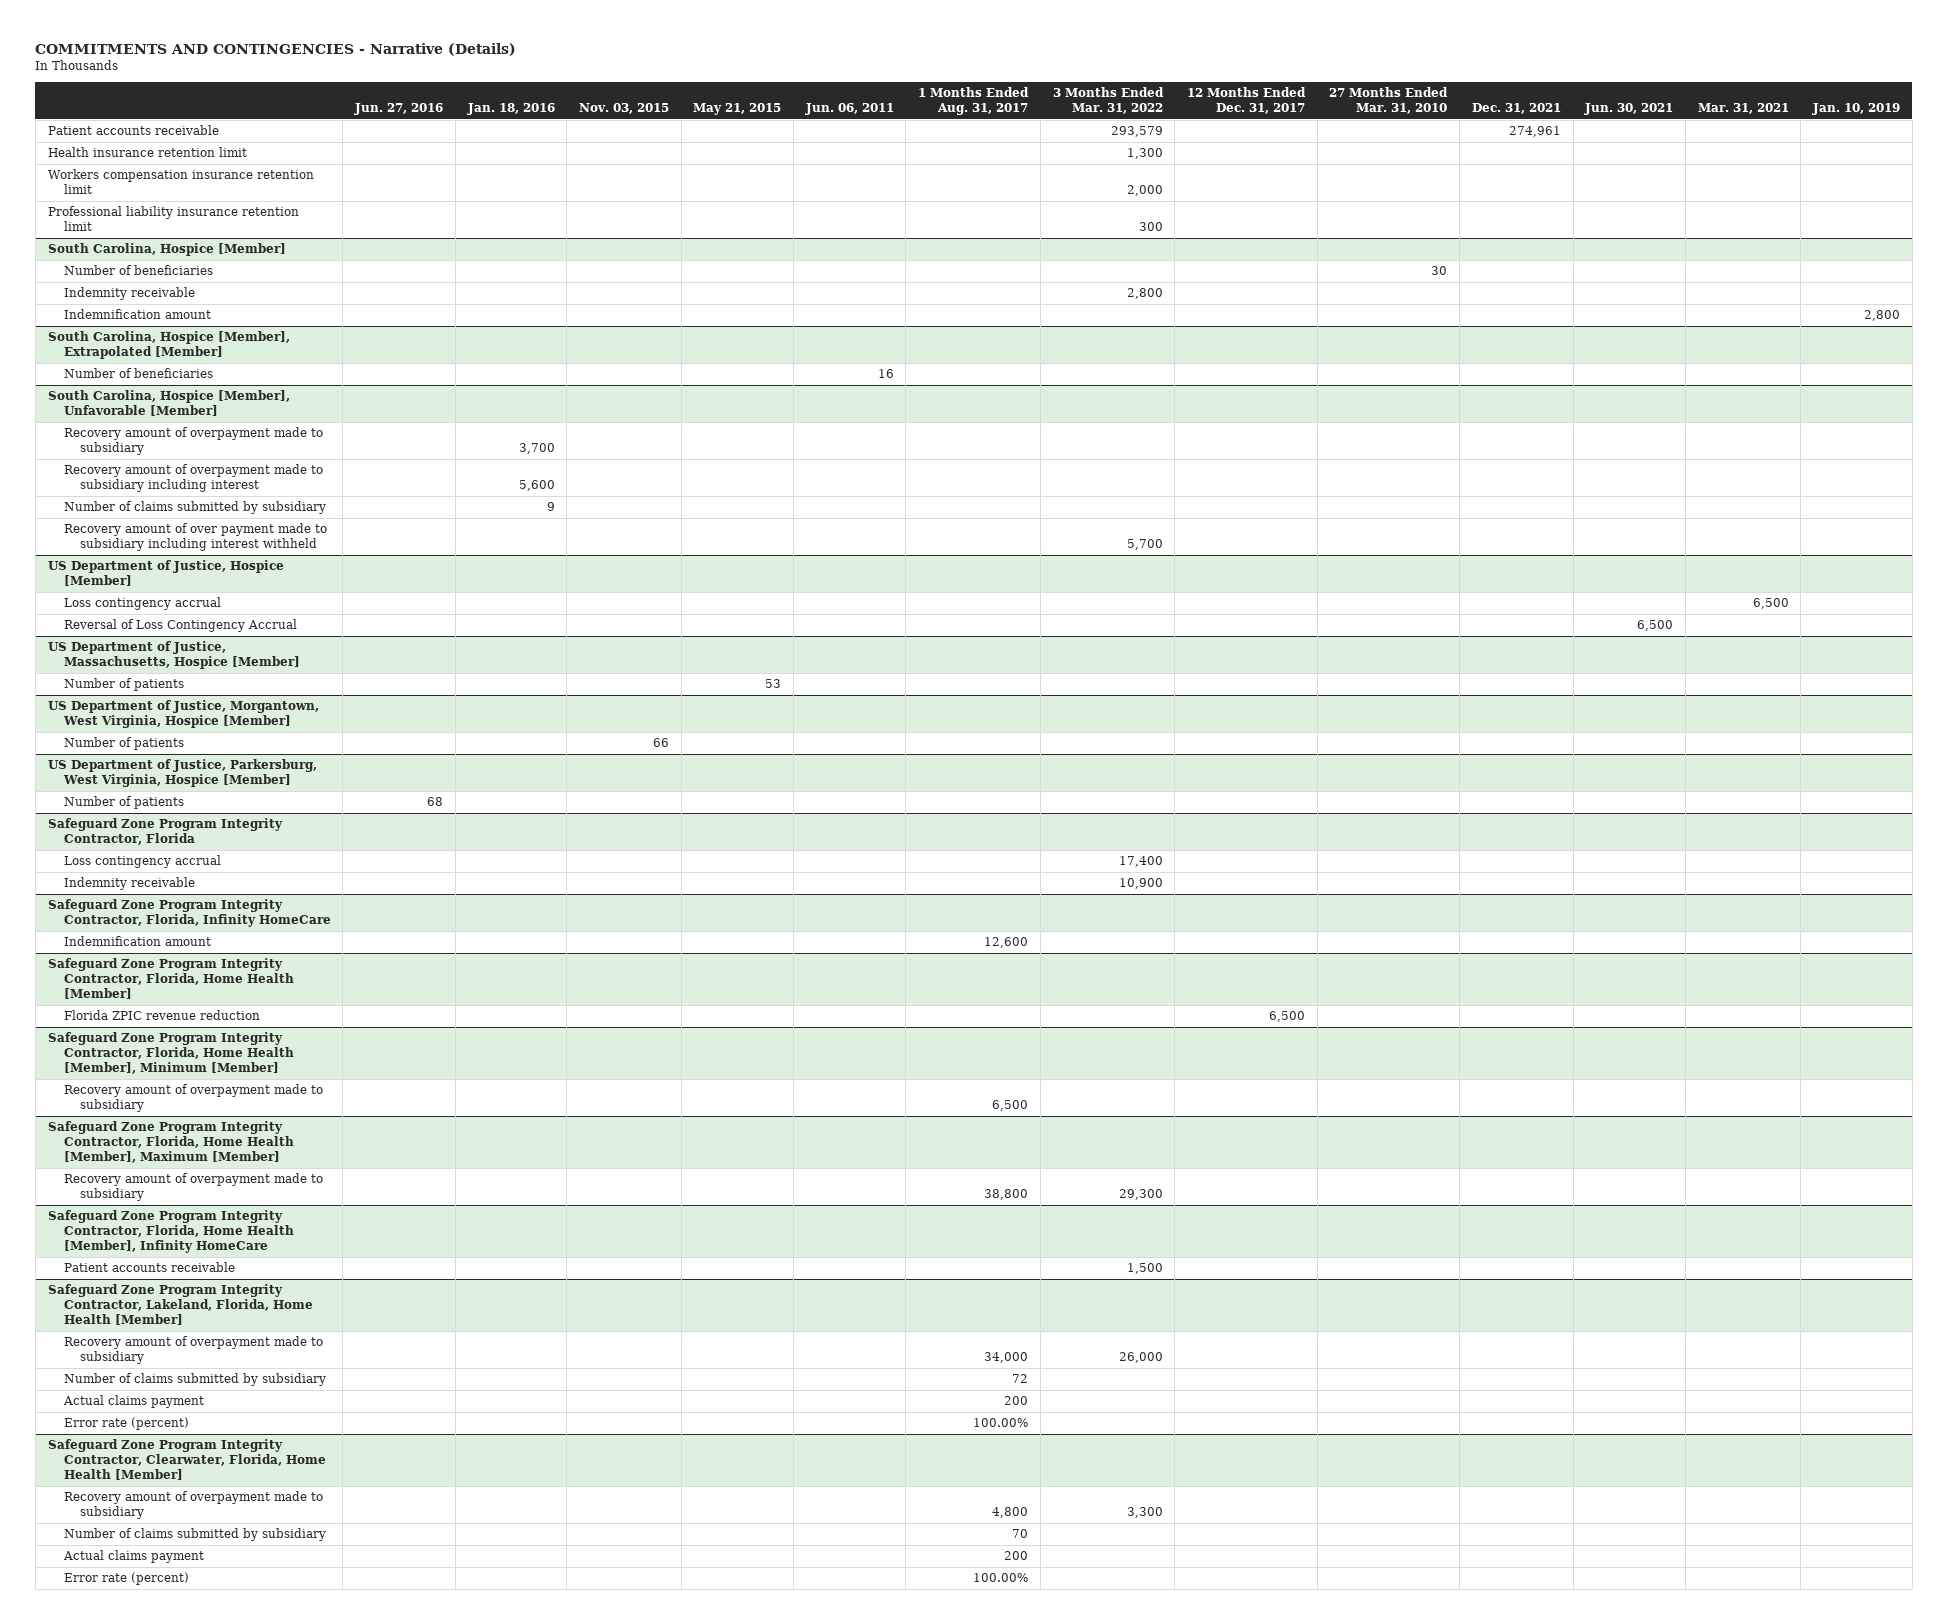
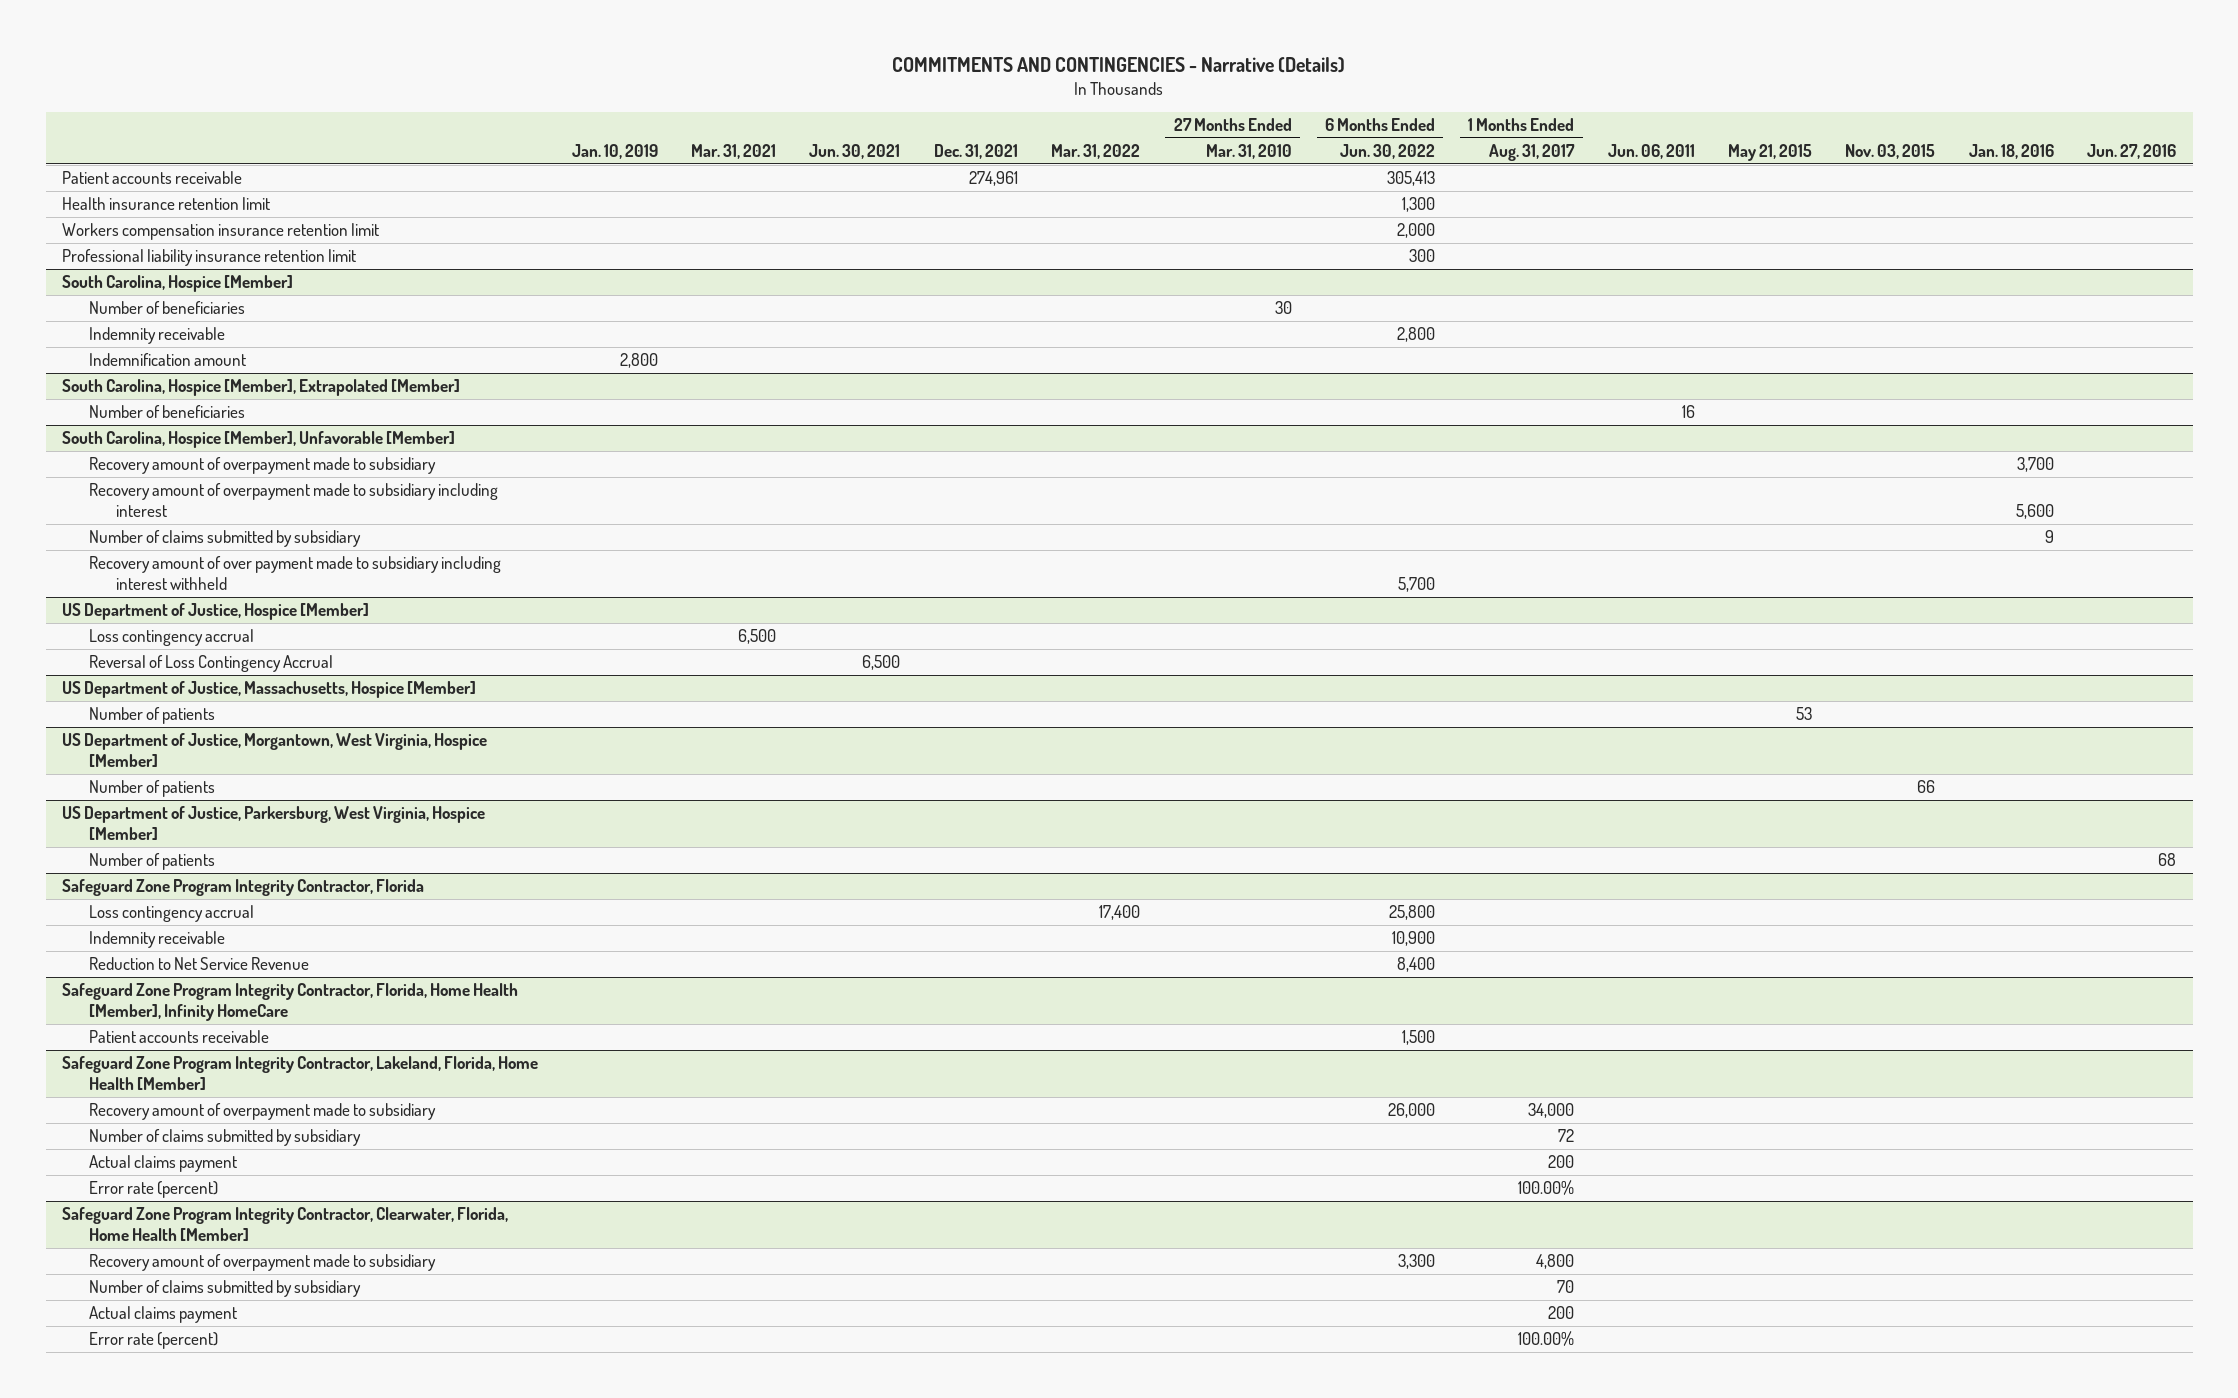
- | Jun. 27, 2016 | Jan. 18, 2016 | Nov. 03, 2015 | May 21, 2015 | Jun. 06, 2011 | 1 Months Ended Aug. 31, 2017 | 3 Months Ended Mar. 31, 2022 | 12 Months Ended Dec. 31, 2017 | 27 Months Ended Mar. 31, 2010 | Dec. 31, 2021 | Jun. 30, 2021 | Mar. 31, 2021 | Jan. 10, 2019
+ | Jan. 10, 2019 | Mar. 31, 2021 | Jun. 30, 2021 | Dec. 31, 2021 | Mar. 31, 2022 | 27 Months Ended Mar. 31, 2010 | 6 Months Ended Jun. 30, 2022 | 1 Months Ended Aug. 31, 2017 | Jun. 06, 2011 | May 21, 2015 | Nov. 03, 2015 | Jan. 18, 2016 | Jun. 27, 2016
- Safeguard Zone Program Integrity Contractor, Florida, Infinity HomeCare
- Indemnification amount | | | | | | 12,600 | | | | | | |
- Safeguard Zone Program Integrity Contractor, Florida, Home Health [Member]
- Florida ZPIC revenue reduction | | | | | | | | 6,500 | | | | |
- Safeguard Zone Program Integrity Contractor, Florida, Home Health [Member], Minimum [Member]
- Recovery amount of overpayment made to subsidiary | | | | | | 6,500 | | | | | | |
- Safeguard Zone Program Integrity Contractor, Florida, Home Health [Member], Maximum [Member]
- Recovery amount of overpayment made to subsidiary | | | | | | 38,800 | 29,300 | | | | | |
@ Safeguard Zone Program Integrity Contractor, Florida
+ Reduction to Net Service Revenue | | | | | | | 8,400 | | | | | |

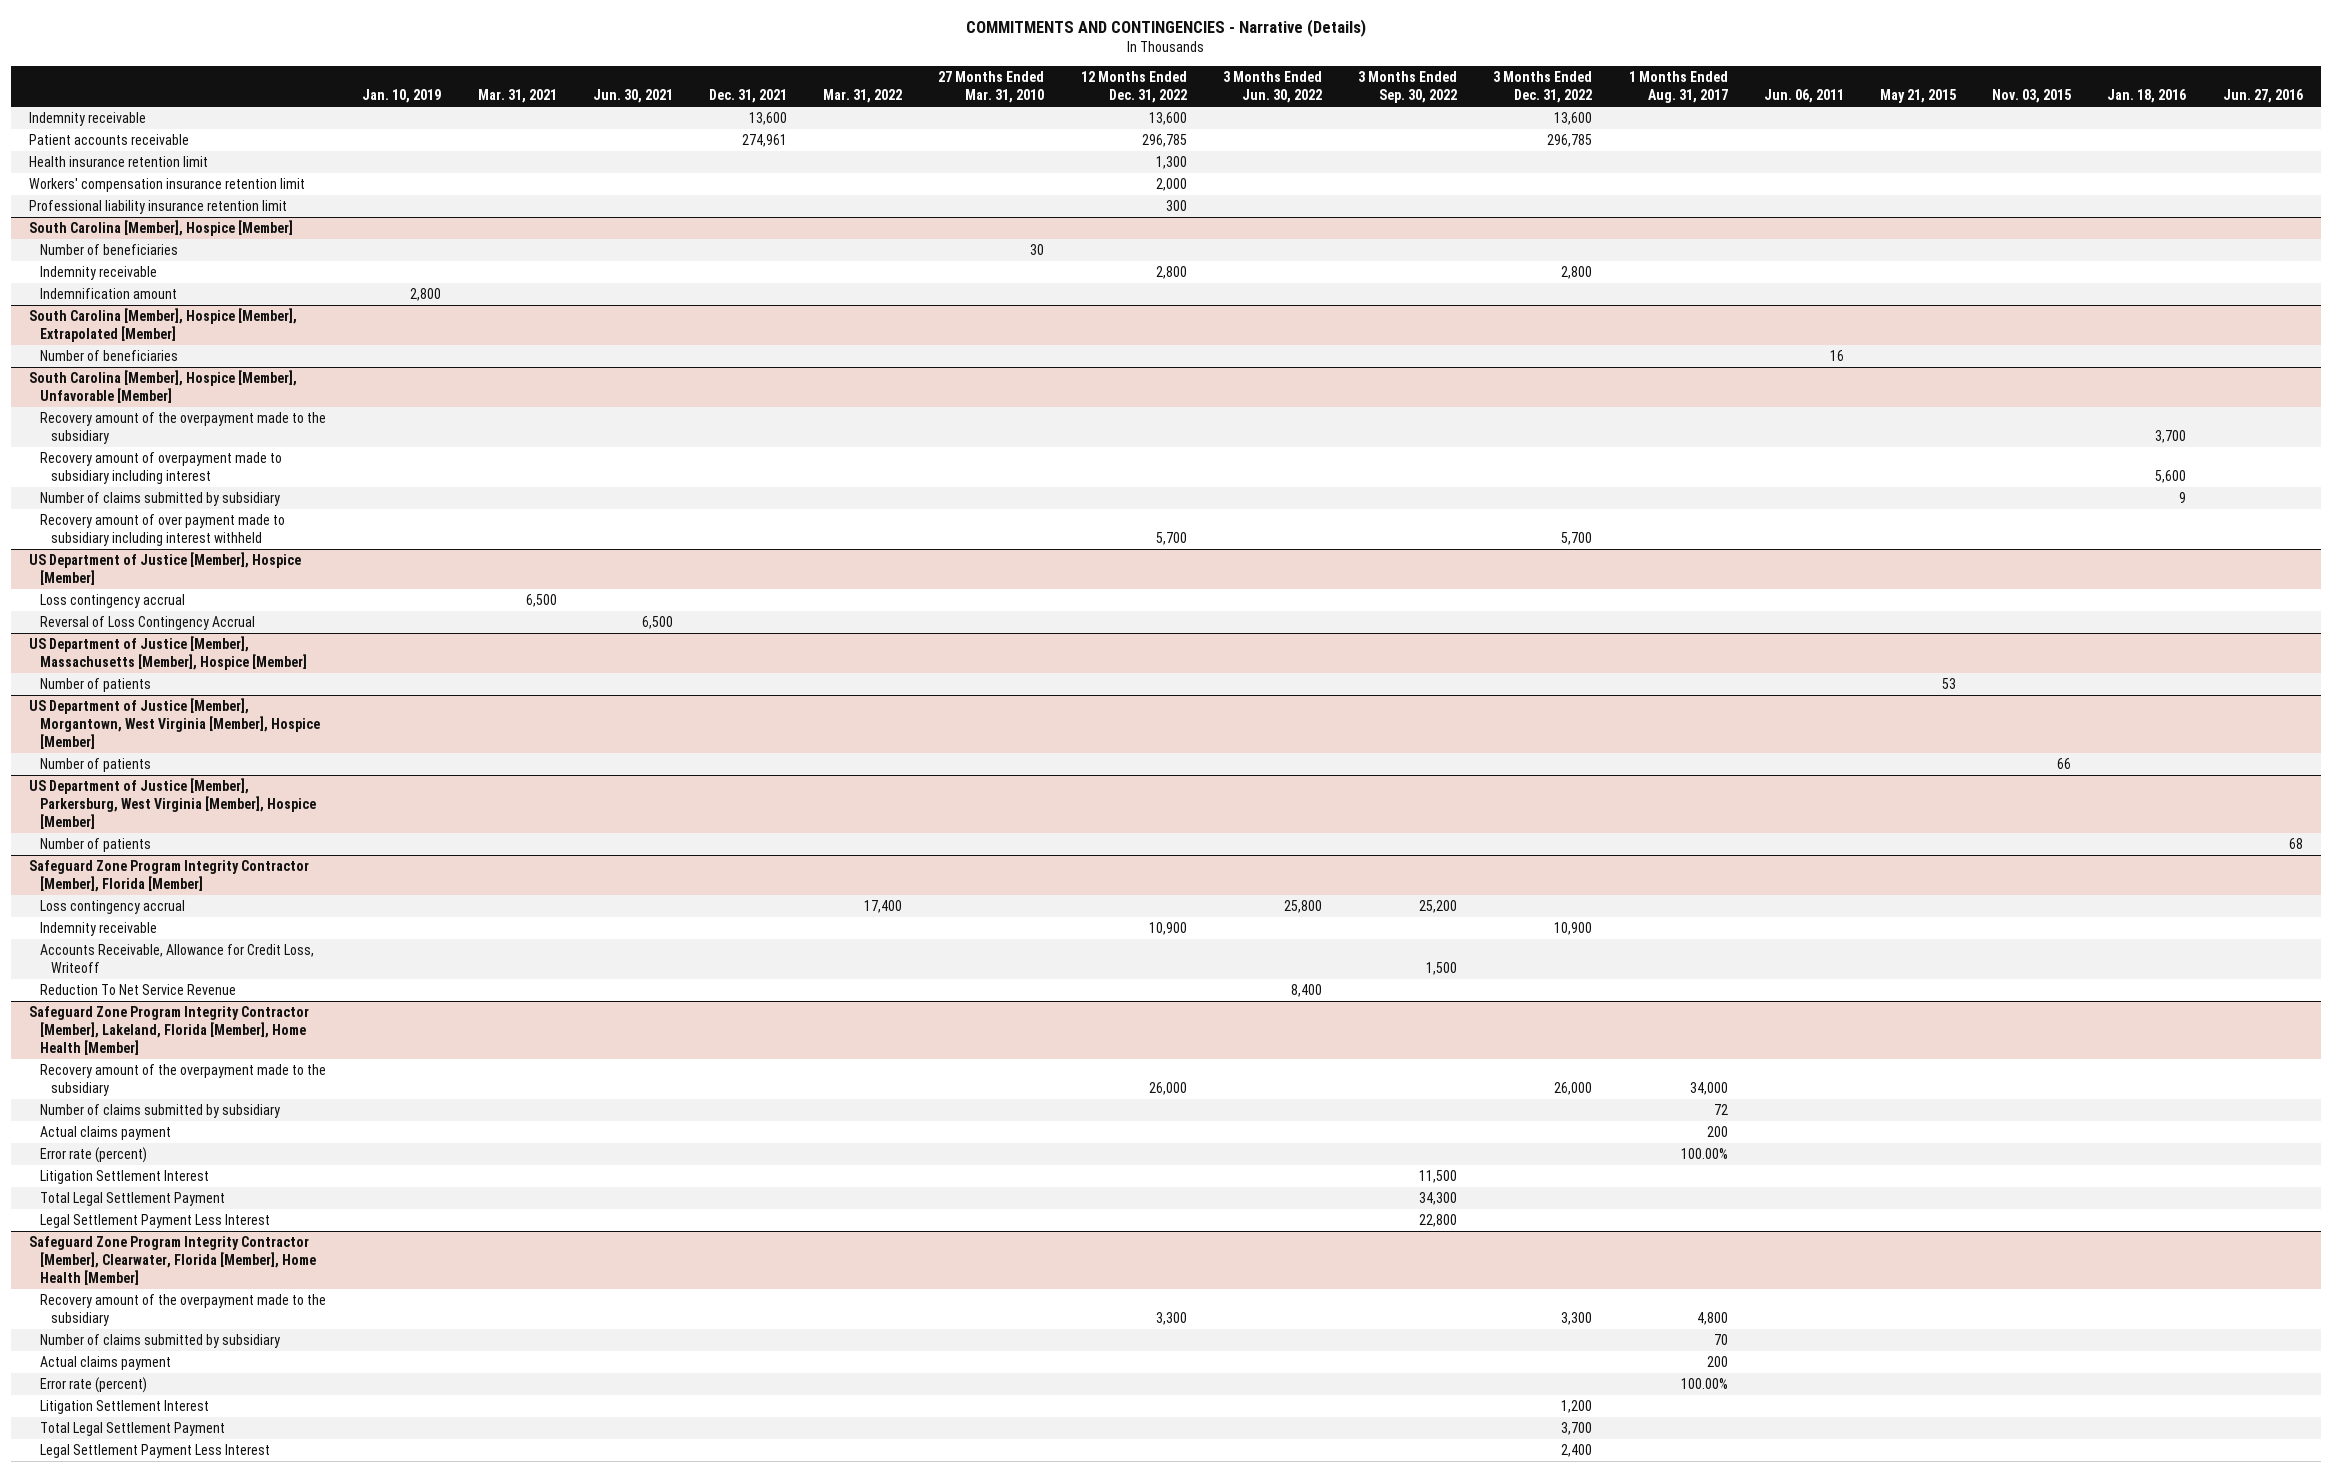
- | Jan. 10, 2019 | Mar. 31, 2021 | Jun. 30, 2021 | Dec. 31, 2021 | Mar. 31, 2022 | 27 Months Ended Mar. 31, 2010 | 6 Months Ended Jun. 30, 2022 | 1 Months Ended Aug. 31, 2017 | Jun. 06, 2011 | May 21, 2015 | Nov. 03, 2015 | Jan. 18, 2016 | Jun. 27, 2016
+ | Jan. 10, 2019 | Mar. 31, 2021 | Jun. 30, 2021 | Dec. 31, 2021 | Mar. 31, 2022 | 27 Months Ended Mar. 31, 2010 | 12 Months Ended Dec. 31, 2022 | 3 Months Ended Jun. 30, 2022 | 3 Months Ended Sep. 30, 2022 | 3 Months Ended Dec. 31, 2022 | 1 Months Ended Aug. 31, 2017 | Jun. 06, 2011 | May 21, 2015 | Nov. 03, 2015 | Jan. 18, 2016 | Jun. 27, 2016
+ Indemnity receivable | | | | 13,600 | | | 13,600 | | | 13,600 | | | | | |
- Workers compensation insurance retention limit | | | | | | | 2,000 | | | | | |
+ Workers' compensation insurance retention limit | | | | | | | 2,000 | | | | | | | | |
- South Carolina, Hospice [Member]
+ South Carolina [Member], Hospice [Member]
- South Carolina, Hospice [Member], Extrapolated [Member]
+ South Carolina [Member], Hospice [Member], Extrapolated [Member]
- South Carolina, Hospice [Member], Unfavorable [Member]
- Recovery amount of overpayment made to subsidiary | | | | | | | | | | | | 3,700 |
+ South Carolina [Member], Hospice [Member], Unfavorable [Member]
+ Recovery amount of the overpayment made to the subsidiary | | | | | | | | | | | | | | | 3,700 |
- US Department of Justice, Hospice [Member]
+ US Department of Justice [Member], Hospice [Member]
- US Department of Justice, Massachusetts, Hospice [Member]
+ US Department of Justice [Member], Massachusetts [Member], Hospice [Member]
- US Department of Justice, Morgantown, West Virginia, Hospice [Member]
+ US Department of Justice [Member], Morgantown, West Virginia [Member], Hospice [Member]
- US Department of Justice, Parkersburg, West Virginia, Hospice [Member]
+ US Department of Justice [Member], Parkersburg, West Virginia [Member], Hospice [Member]
- Safeguard Zone Program Integrity Contractor, Florida
+ Safeguard Zone Program Integrity Contractor [Member], Florida [Member]
- Reduction to Net Service Revenue | | | | | | | 8,400 | | | | | |
- Safeguard Zone Program Integrity Contractor, Florida, Home Health [Member], Infinity HomeCare
- Patient accounts receivable | | | | | | | 1,500 | | | | | |
- Safeguard Zone Program Integrity Contractor, Lakeland, Florida, Home Health [Member]
- Recovery amount of overpayment made to subsidiary | | | | | | | 26,000 | 34,000 | | | | |
+ Accounts Receivable, Allowance for Credit Loss, Writeoff | | | | | | | | | 1,500 | | | | | | |
+ Reduction To Net Service Revenue | | | | | | | | 8,400 | | | | | | | |
+ Safeguard Zone Program Integrity Contractor [Member], Lakeland, Florida [Member], Home Health [Member]
+ Recovery amount of the overpayment made to the subsidiary | | | | | | | 26,000 | | | 26,000 | 34,000 | | | | |
- Safeguard Zone Program Integrity Contractor, Clearwater, Florida, Home Health [Member]
- Recovery amount of overpayment made to subsidiary | | | | | | | 3,300 | 4,800 | | | | |
+ Litigation Settlement Interest | | | | | | | | | 11,500 | | | | | | |
+ Total Legal Settlement Payment | | | | | | | | | 34,300 | | | | | | |
+ Legal Settlement Payment Less Interest | | | | | | | | | 22,800 | | | | | | |
+ Safeguard Zone Program Integrity Contractor [Member], Clearwater, Florida [Member], Home Health [Member]
+ Recovery amount of the overpayment made to the subsidiary | | | | | | | 3,300 | | | 3,300 | 4,800 | | | | |
+ Litigation Settlement Interest | | | | | | | | | | 1,200 | | | | | |
+ Total Legal Settlement Payment | | | | | | | | | | 3,700 | | | | | |
+ Legal Settlement Payment Less Interest | | | | | | | | | | 2,400 | | | | | |

